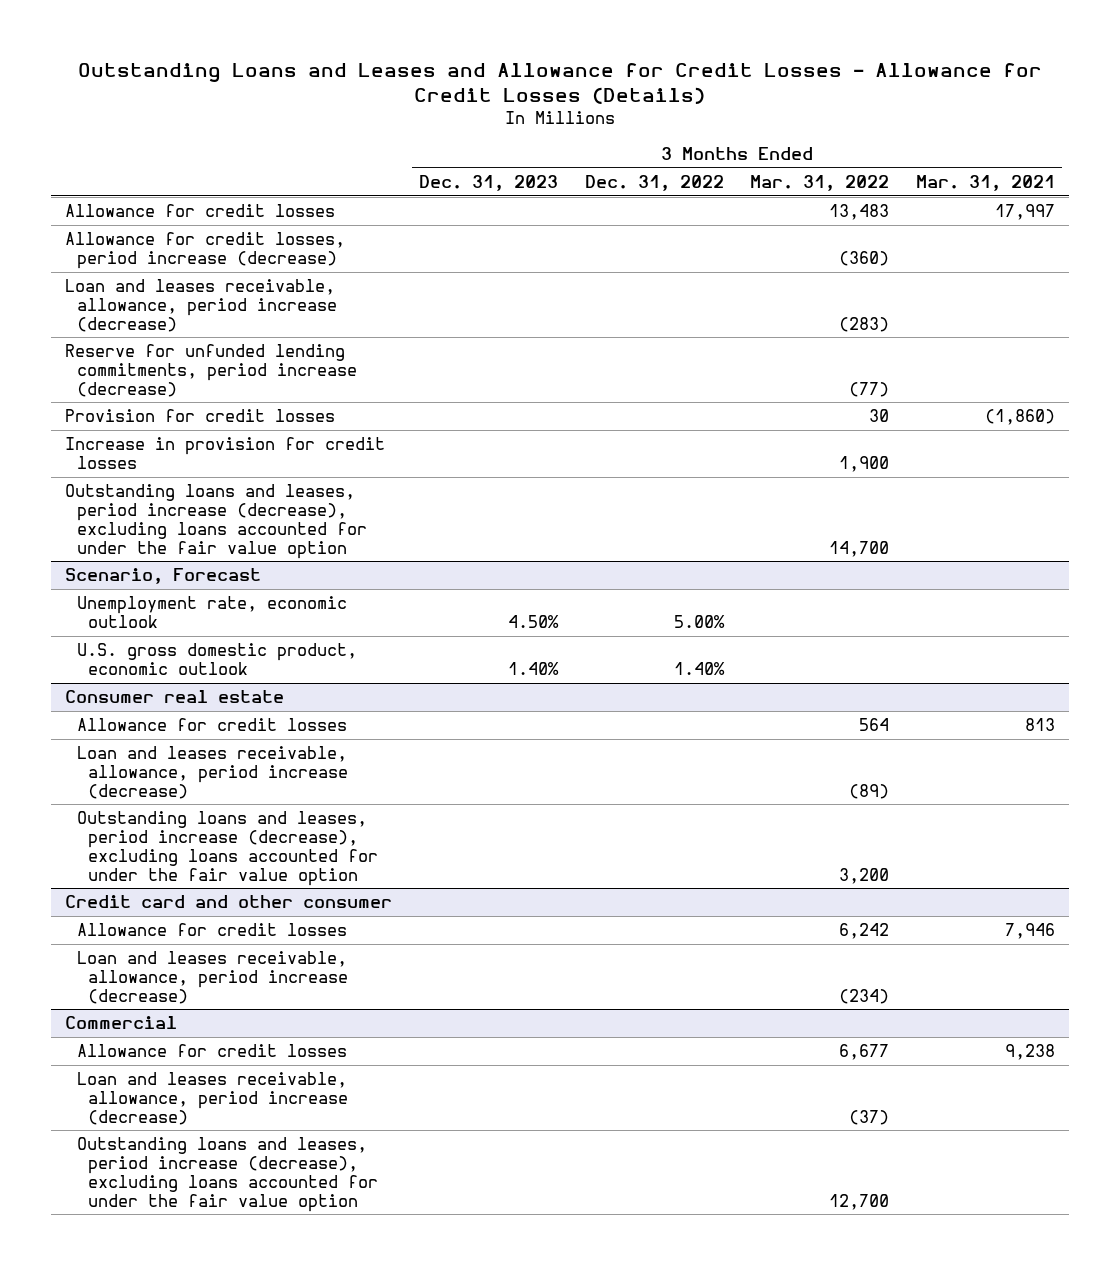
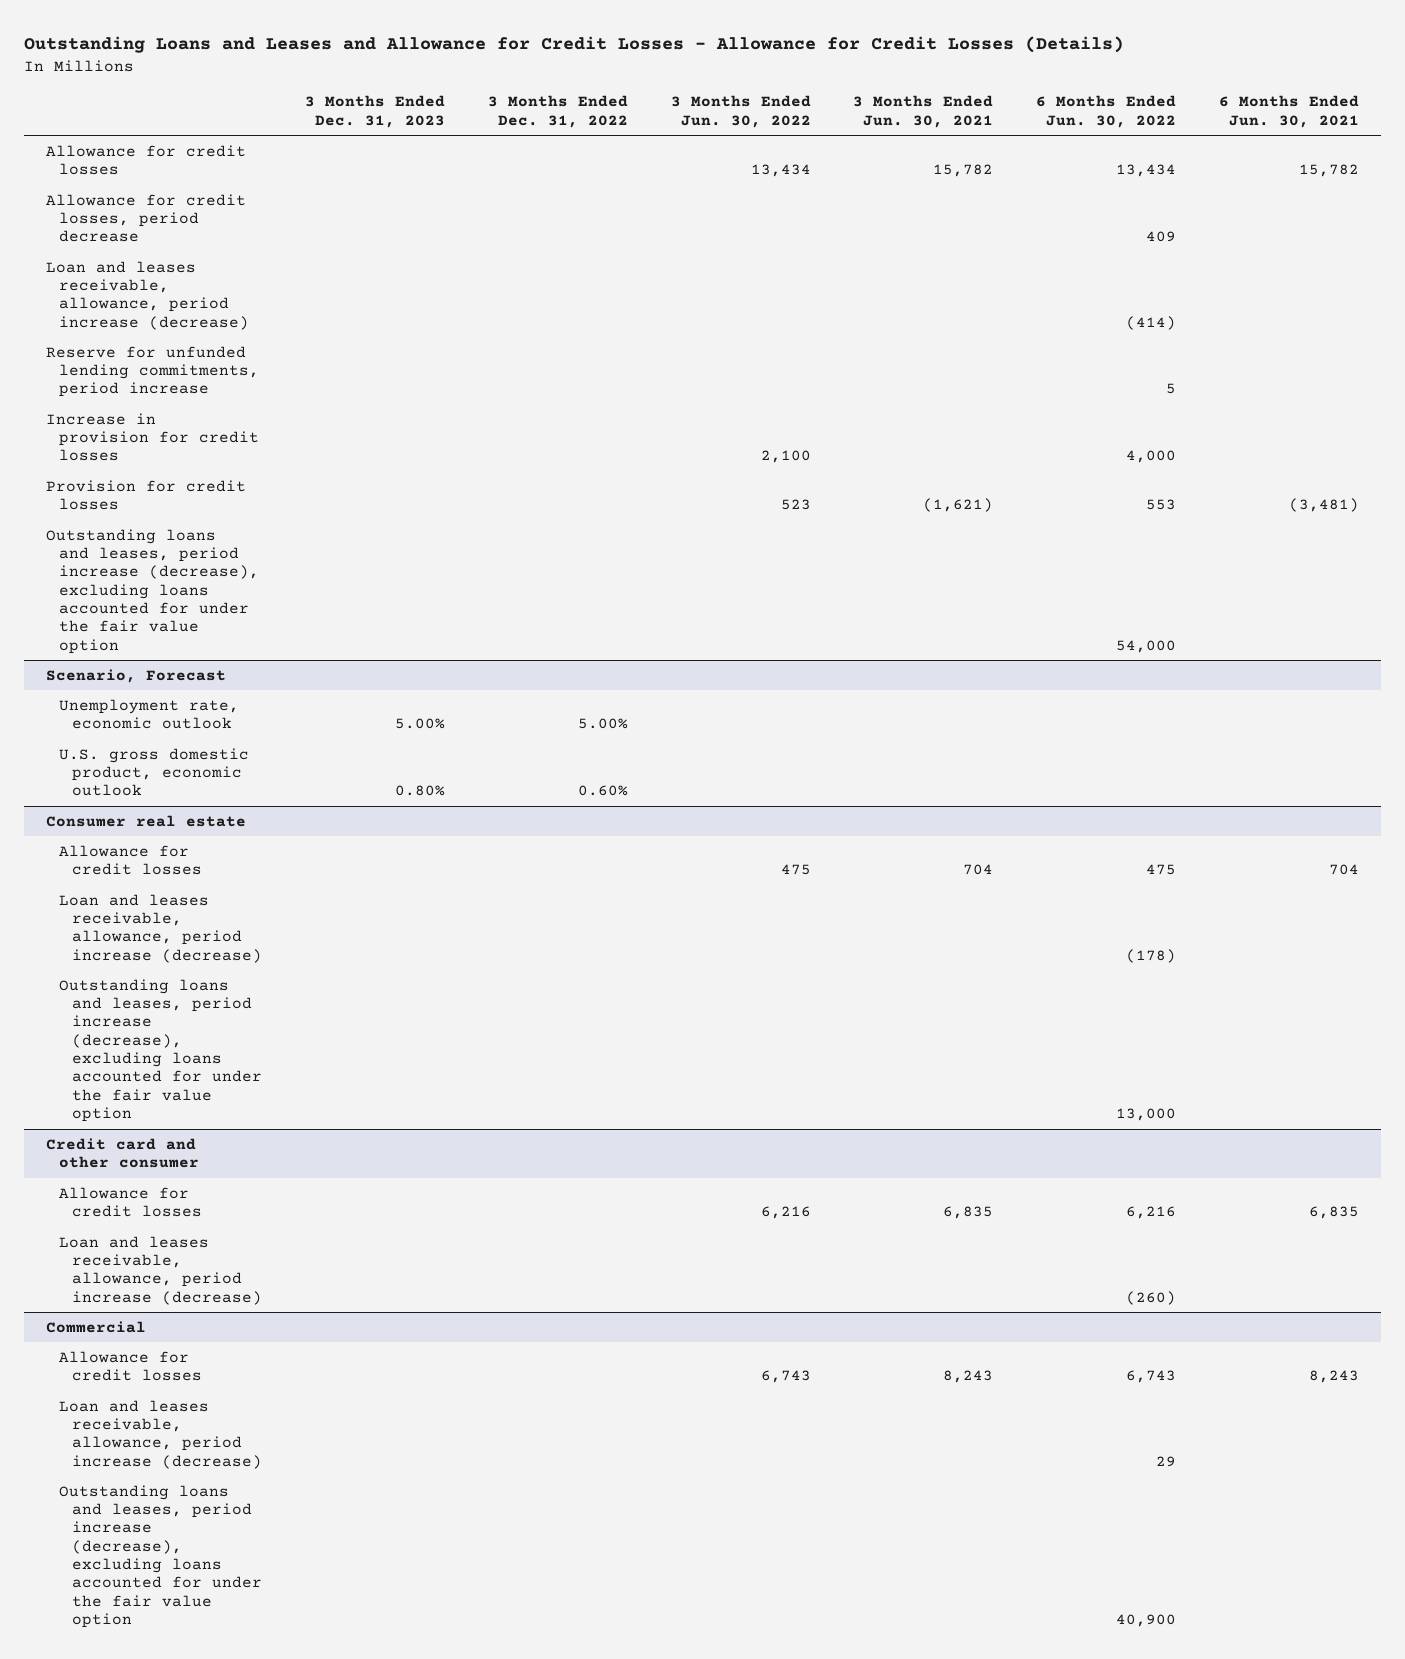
- | 3 Months Ended Dec. 31, 2023 | 3 Months Ended Dec. 31, 2022 | 3 Months Ended Mar. 31, 2022 | 3 Months Ended Mar. 31, 2021
+ | 3 Months Ended Dec. 31, 2023 | 3 Months Ended Dec. 31, 2022 | 3 Months Ended Jun. 30, 2022 | 3 Months Ended Jun. 30, 2021 | 6 Months Ended Jun. 30, 2022 | 6 Months Ended Jun. 30, 2021
- Allowance for credit losses, period increase (decrease) | | | (360) |
+ Allowance for credit losses, period decrease | | | | | 409 |
- Reserve for unfunded lending commitments, period increase (decrease) | | | (77) |
+ Reserve for unfunded lending commitments, period increase | | | | | 5 |
moved down: Provision for credit losses | | | 523 | (1,621) | 553 | (3,481)
@ Scenario, Forecast
- Unemployment rate, economic outlook | 4.50% | 5.00% | |
- U.S. gross domestic product, economic outlook | 1.40% | 1.40% | |
+ Unemployment rate, economic outlook | 5.00% | 5.00% | | | |
+ U.S. gross domestic product, economic outlook | 0.80% | 0.60% | | | |

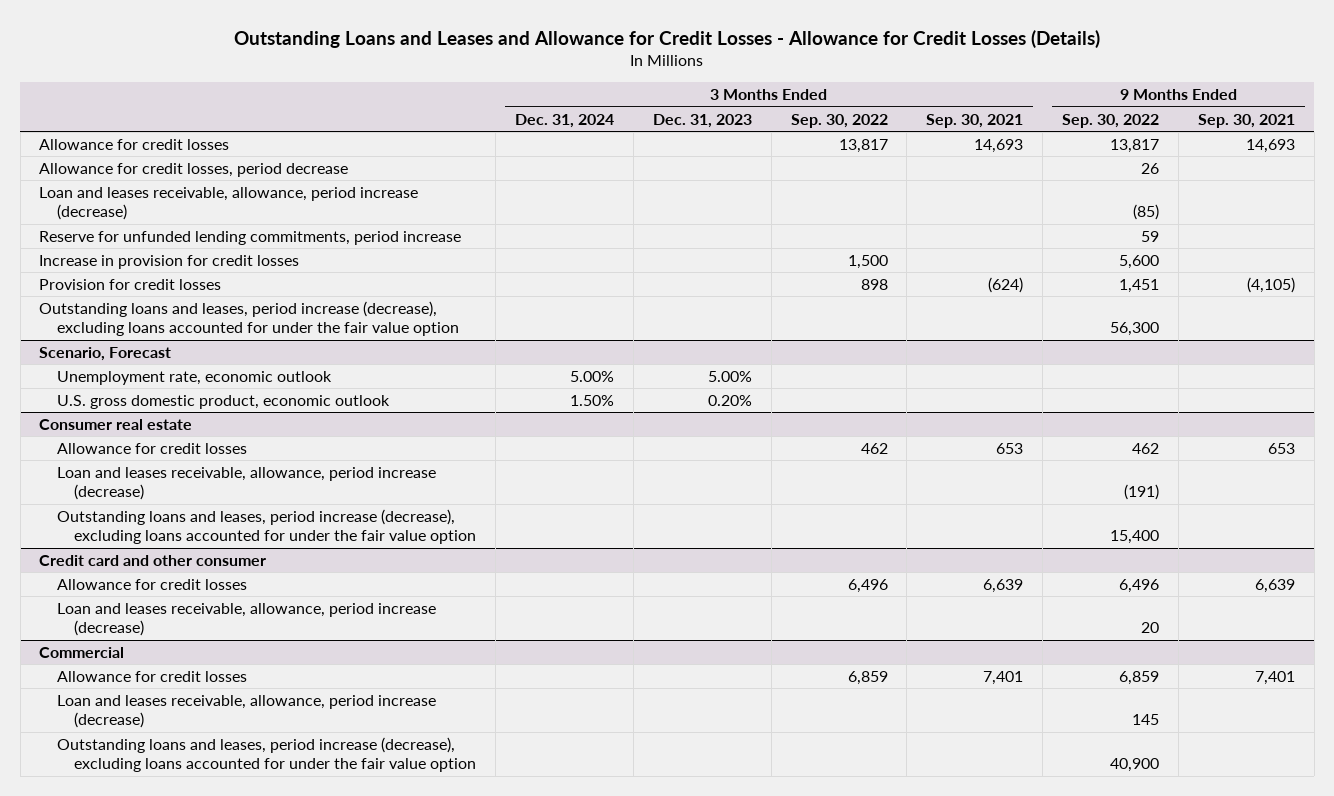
- | 3 Months Ended Dec. 31, 2023 | 3 Months Ended Dec. 31, 2022 | 3 Months Ended Jun. 30, 2022 | 3 Months Ended Jun. 30, 2021 | 6 Months Ended Jun. 30, 2022 | 6 Months Ended Jun. 30, 2021
+ | 3 Months Ended Dec. 31, 2024 | 3 Months Ended Dec. 31, 2023 | 3 Months Ended Sep. 30, 2022 | 3 Months Ended Sep. 30, 2021 | 9 Months Ended Sep. 30, 2022 | 9 Months Ended Sep. 30, 2021
@ Scenario, Forecast
- U.S. gross domestic product, economic outlook | 0.80% | 0.60% | | | |
+ U.S. gross domestic product, economic outlook | 1.50% | 0.20% | | | |

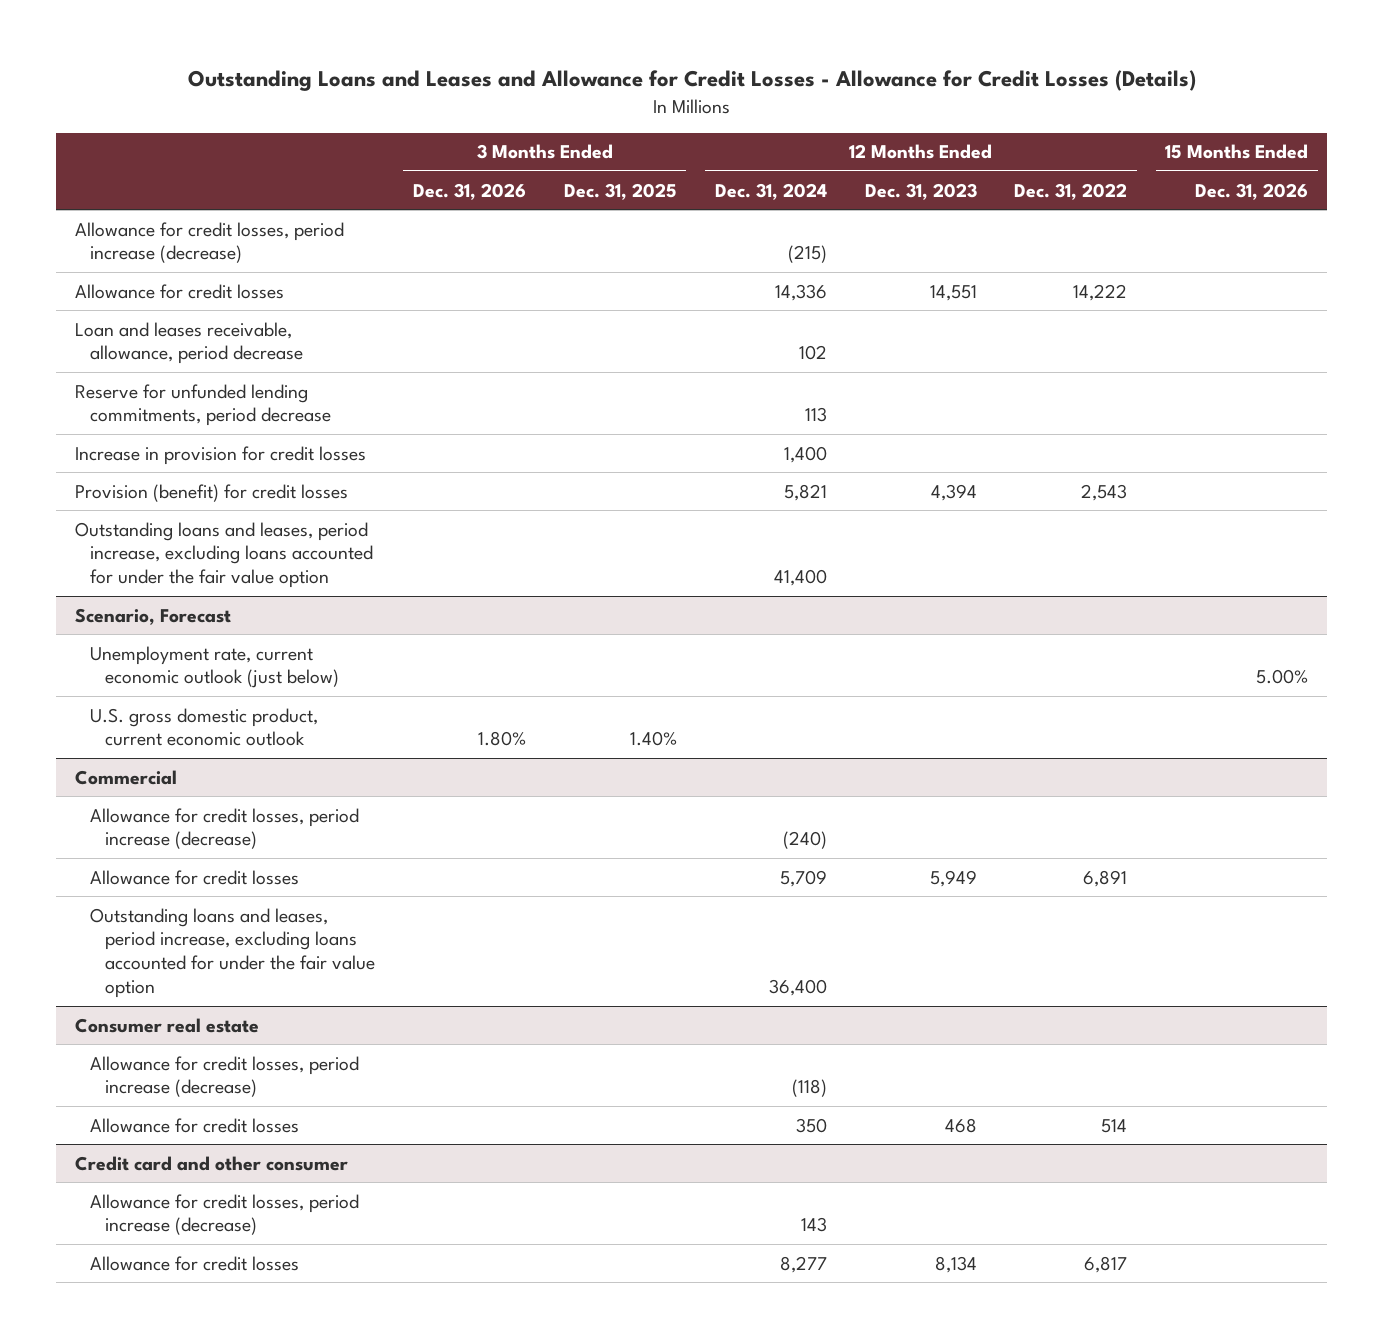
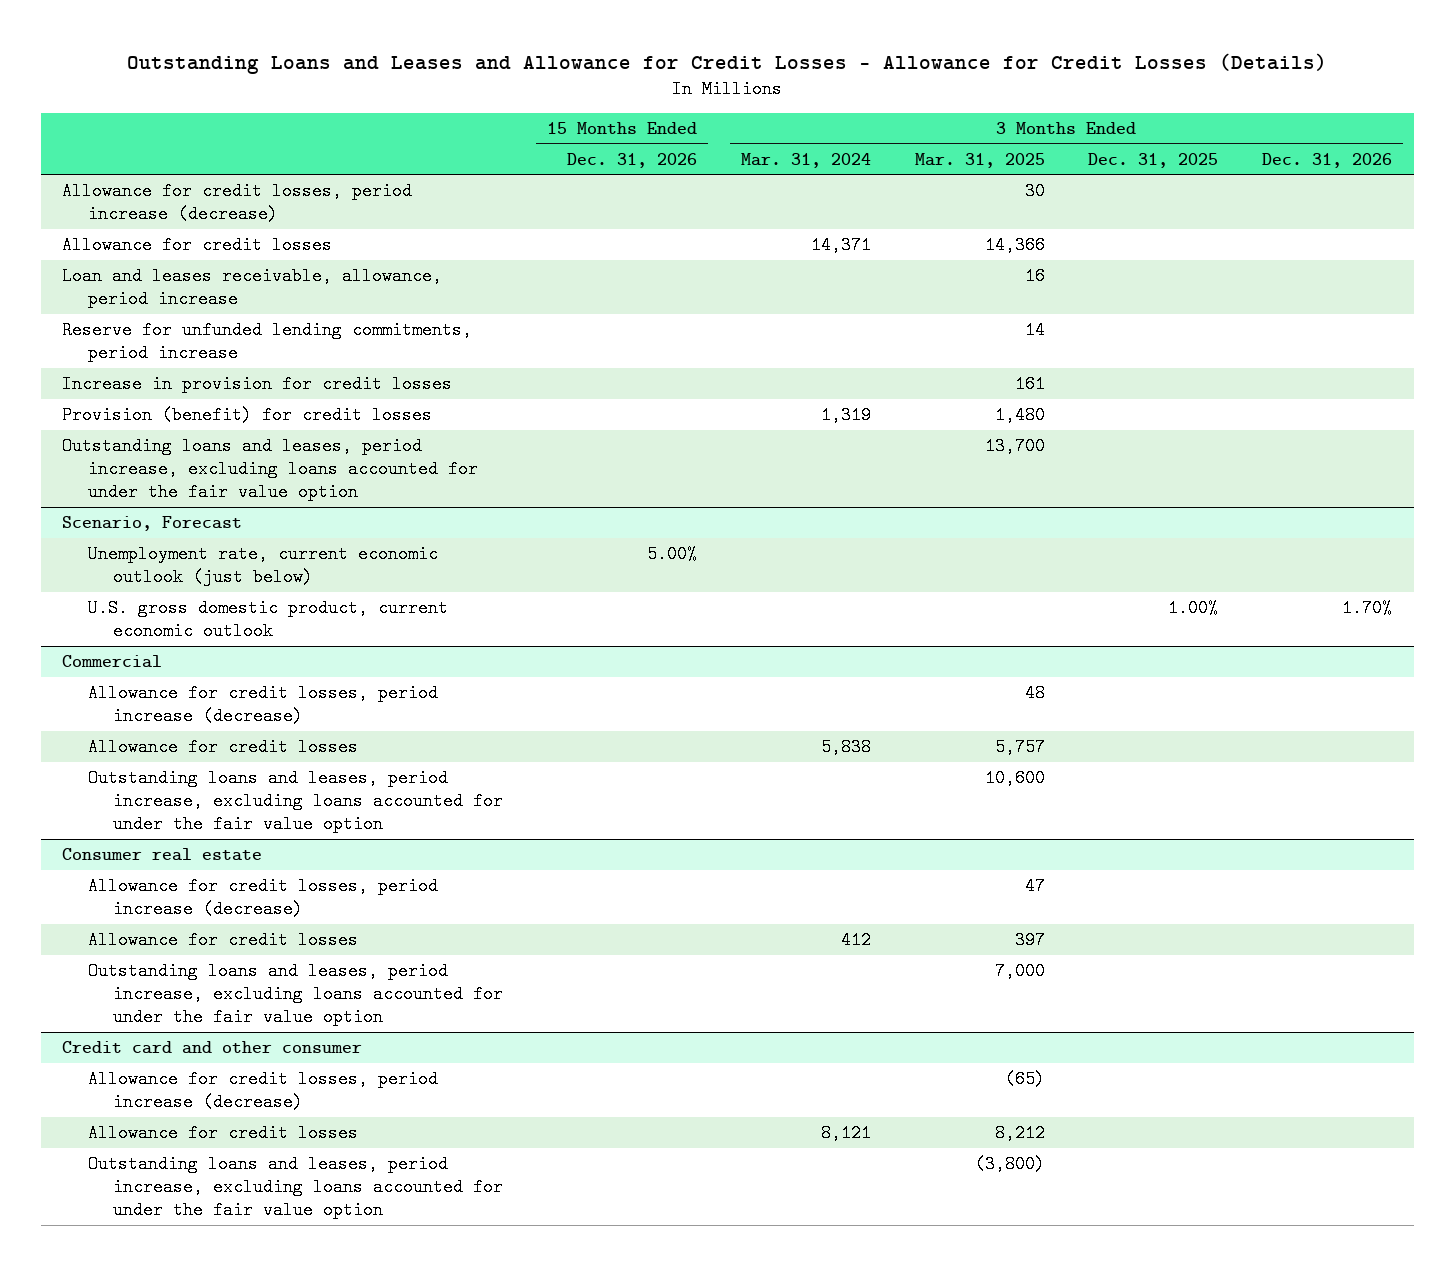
- | 3 Months Ended Dec. 31, 2026 | 3 Months Ended Dec. 31, 2025 | 12 Months Ended Dec. 31, 2024 | 12 Months Ended Dec. 31, 2023 | 12 Months Ended Dec. 31, 2022 | 15 Months Ended Dec. 31, 2026
+ | 15 Months Ended Dec. 31, 2026 | 3 Months Ended Mar. 31, 2024 | 3 Months Ended Mar. 31, 2025 | 3 Months Ended Dec. 31, 2025 | 3 Months Ended Dec. 31, 2026
- Loan and leases receivable, allowance, period decrease | | | 102 | | |
- Reserve for unfunded lending commitments, period decrease | | | 113 | | |
+ Loan and leases receivable, allowance, period increase | | | 16 | |
+ Reserve for unfunded lending commitments, period increase | | | 14 | |
@ Scenario, Forecast
- U.S. gross domestic product, current economic outlook | 1.80% | 1.40% | | | |
+ U.S. gross domestic product, current economic outlook | | | | 1.00% | 1.70%
@ Consumer real estate
+ Outstanding loans and leases, period increase, excluding loans accounted for under the fair value option | | | 7,000 | |
@ Credit card and other consumer
+ Outstanding loans and leases, period increase, excluding loans accounted for under the fair value option | | | (3,800) | |

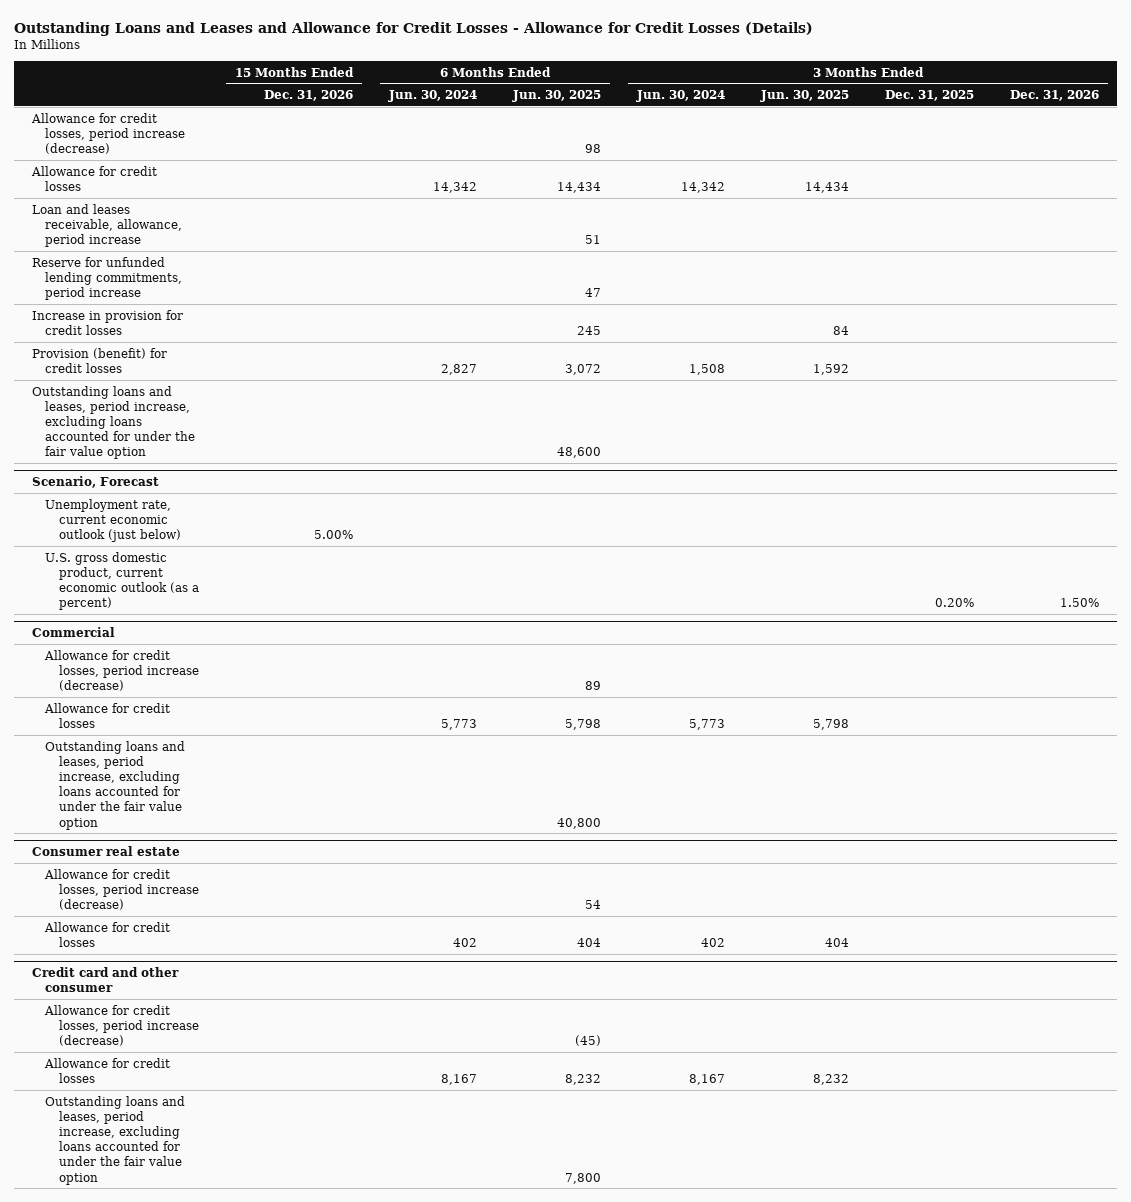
- | 15 Months Ended Dec. 31, 2026 | 3 Months Ended Mar. 31, 2024 | 3 Months Ended Mar. 31, 2025 | 3 Months Ended Dec. 31, 2025 | 3 Months Ended Dec. 31, 2026
+ | 15 Months Ended Dec. 31, 2026 | 6 Months Ended Jun. 30, 2024 | 6 Months Ended Jun. 30, 2025 | 3 Months Ended Jun. 30, 2024 | 3 Months Ended Jun. 30, 2025 | 3 Months Ended Dec. 31, 2025 | 3 Months Ended Dec. 31, 2026
@ Scenario, Forecast
- U.S. gross domestic product, current economic outlook | | | | 1.00% | 1.70%
+ U.S. gross domestic product, current economic outlook (as a percent) | | | | | | 0.20% | 1.50%
@ Consumer real estate
- Outstanding loans and leases, period increase, excluding loans accounted for under the fair value option | | | 7,000 | |

